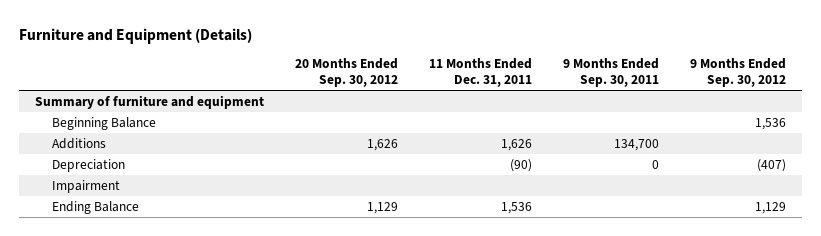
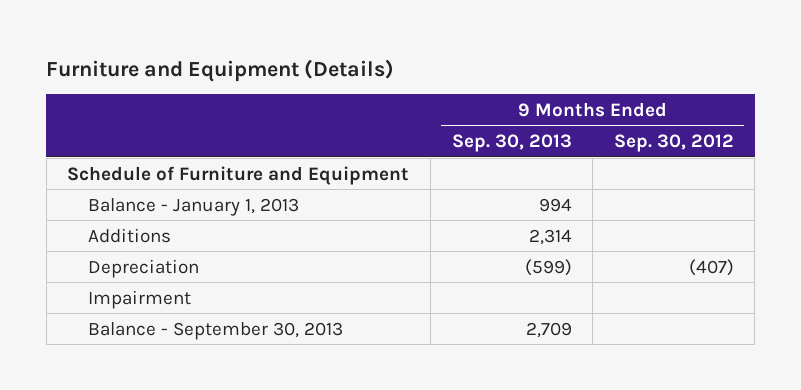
- | 20 Months Ended Sep. 30, 2012 | 11 Months Ended Dec. 31, 2011 | 9 Months Ended Sep. 30, 2011 | 9 Months Ended Sep. 30, 2012
+ | 9 Months Ended Sep. 30, 2013 | 9 Months Ended Sep. 30, 2012
- Summary of furniture and equipment
- Beginning Balance | | | | 1,536
+ Schedule of Furniture and Equipment
+ Balance - January 1, 2013 | 994 |
- Ending Balance | 1,129 | 1,536 | | 1,129
+ Balance - September 30, 2013 | 2,709 |

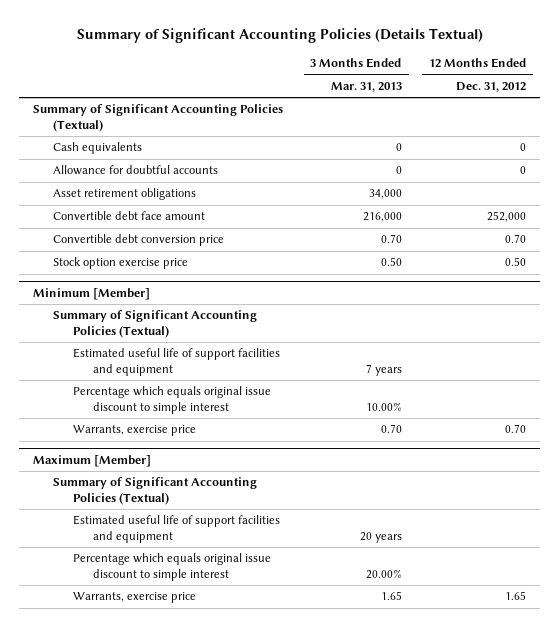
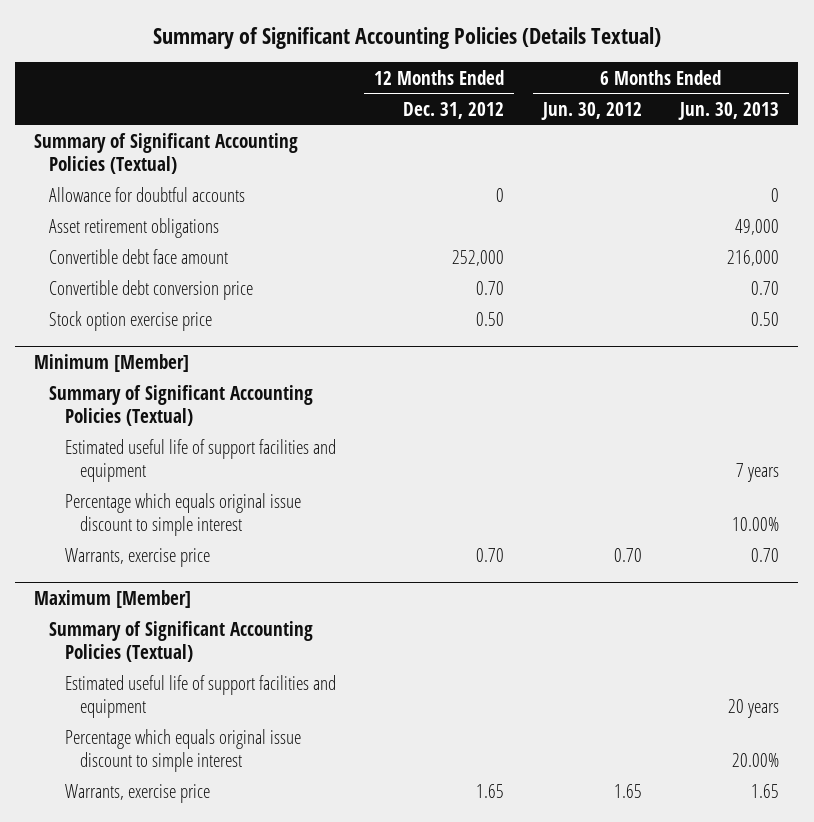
- | 3 Months Ended Mar. 31, 2013 | 12 Months Ended Dec. 31, 2012
+ | 12 Months Ended Dec. 31, 2012 | 6 Months Ended Jun. 30, 2012 | 6 Months Ended Jun. 30, 2013
- Cash equivalents | 0 | 0

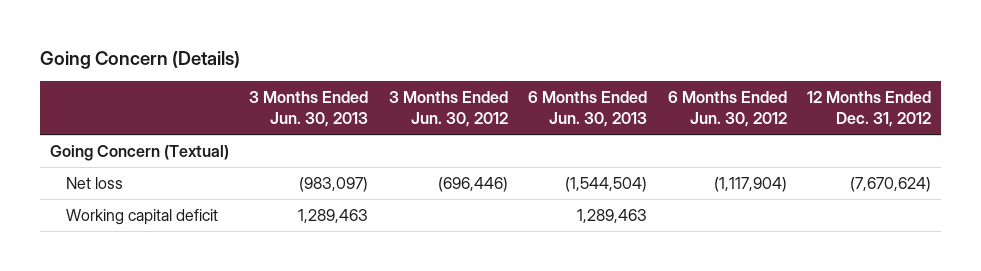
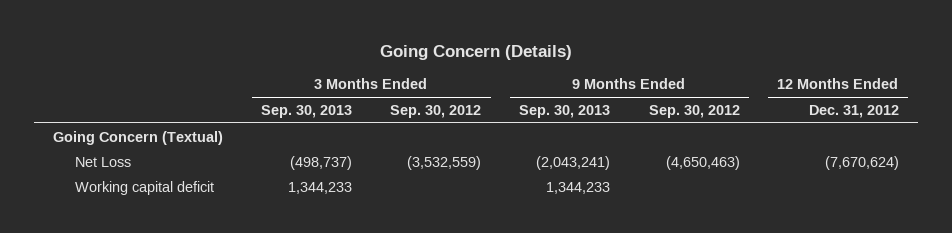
- | 3 Months Ended Jun. 30, 2013 | 3 Months Ended Jun. 30, 2012 | 6 Months Ended Jun. 30, 2013 | 6 Months Ended Jun. 30, 2012 | 12 Months Ended Dec. 31, 2012
+ | 3 Months Ended Sep. 30, 2013 | 3 Months Ended Sep. 30, 2012 | 9 Months Ended Sep. 30, 2013 | 9 Months Ended Sep. 30, 2012 | 12 Months Ended Dec. 31, 2012
- Net loss | (983,097) | (696,446) | (1,544,504) | (1,117,904) | (7,670,624)
+ Net Loss | (498,737) | (3,532,559) | (2,043,241) | (4,650,463) | (7,670,624)

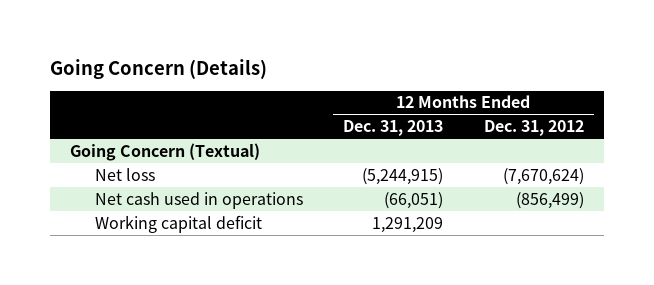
- | 3 Months Ended Sep. 30, 2013 | 3 Months Ended Sep. 30, 2012 | 9 Months Ended Sep. 30, 2013 | 9 Months Ended Sep. 30, 2012 | 12 Months Ended Dec. 31, 2012
+ | 12 Months Ended Dec. 31, 2013 | 12 Months Ended Dec. 31, 2012
- Net Loss | (498,737) | (3,532,559) | (2,043,241) | (4,650,463) | (7,670,624)
+ Net loss | (5,244,915) | (7,670,624)
+ Net cash used in operations | (66,051) | (856,499)

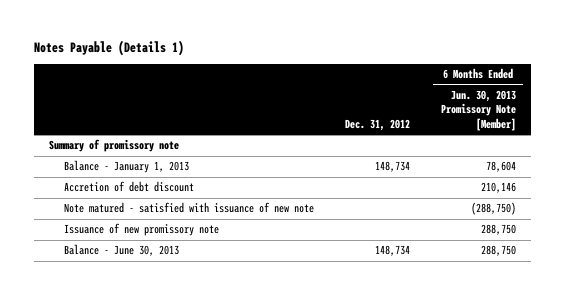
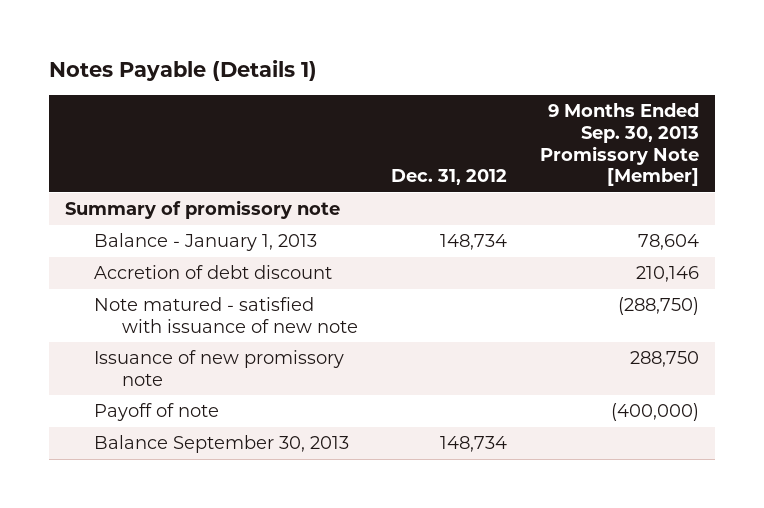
- | Dec. 31, 2012 | 6 Months Ended Jun. 30, 2013 Promissory Note [Member]
+ | Dec. 31, 2012 | 9 Months Ended Sep. 30, 2013 Promissory Note [Member]
- Balance - June 30, 2013 | 148,734 | 288,750
+ Payoff of note | | (400,000)
+ Balance September 30, 2013 | 148,734 |

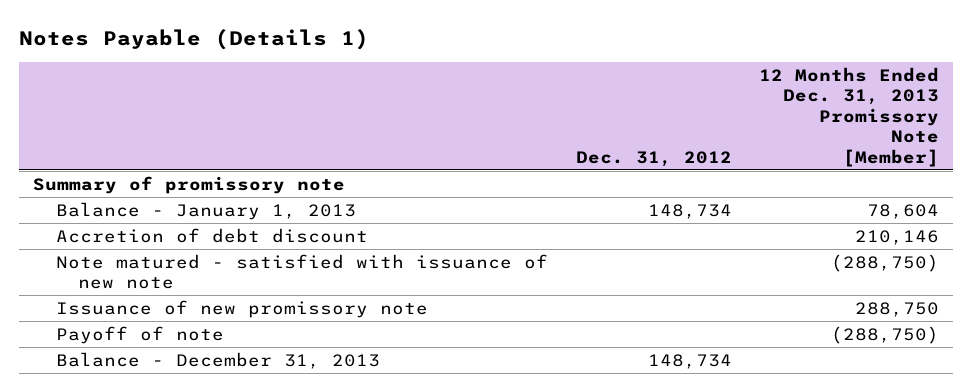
- | Dec. 31, 2012 | 9 Months Ended Sep. 30, 2013 Promissory Note [Member]
+ | Dec. 31, 2012 | 12 Months Ended Dec. 31, 2013 Promissory Note [Member]
- Balance September 30, 2013 | 148,734 |
+ Balance - December 31, 2013 | 148,734 |

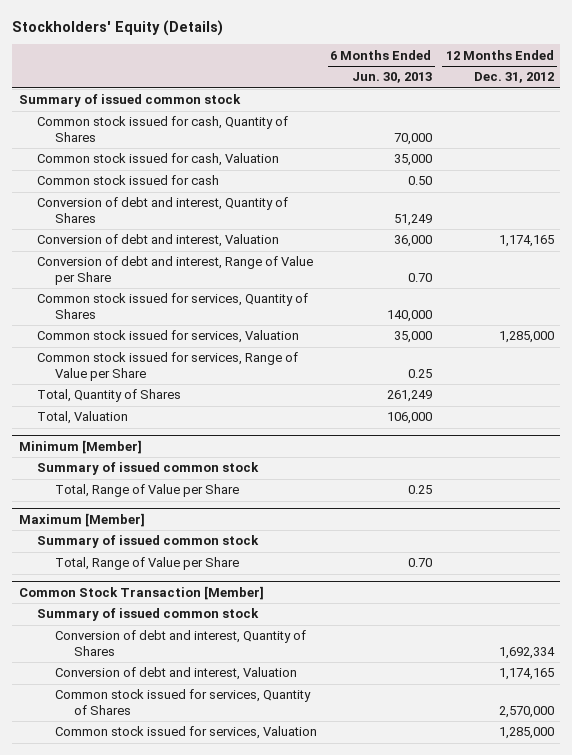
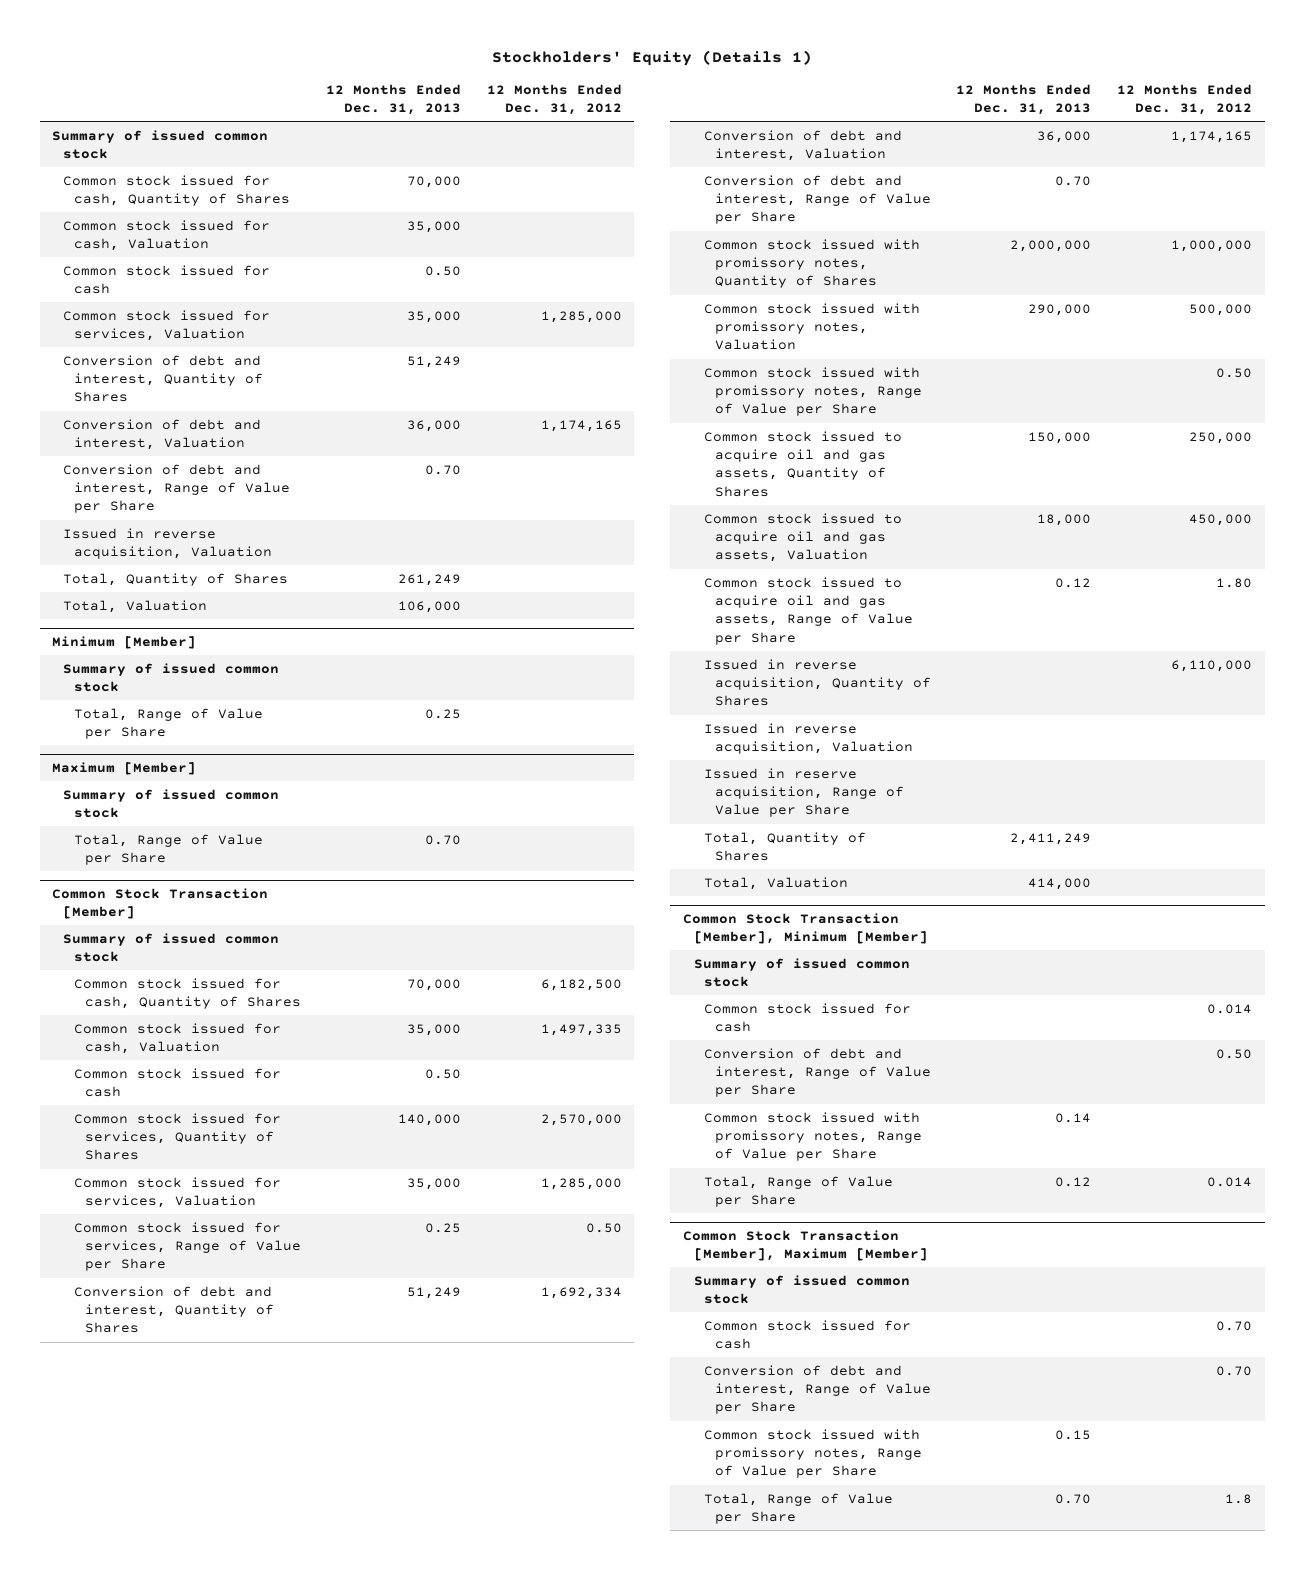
- Stockholders' Equity (Details)
+ Stockholders' Equity (Details 1)
- | 6 Months Ended Jun. 30, 2013 | 12 Months Ended Dec. 31, 2012
+ | 12 Months Ended Dec. 31, 2013 | 12 Months Ended Dec. 31, 2012
moved up: Common stock issued for services, Valuation | 35,000 | 1,285,000
- Common stock issued for services, Quantity of Shares | 140,000 |
- Common stock issued for services, Range of Value per Share | 0.25 |
+ Issued in reverse acquisition, Valuation
@ Common Stock Transaction [Member]
+ Common stock issued for cash, Quantity of Shares | 70,000 | 6,182,500
+ Common stock issued for cash, Valuation | 35,000 | 1,497,335
+ Common stock issued for cash | 0.50 |
+ Common stock issued for services, Range of Value per Share | 0.25 | 0.50
moved down: Conversion of debt and interest, Quantity of Shares | 51,249 | 1,692,334
moved down: Conversion of debt and interest, Valuation | 36,000 | 1,174,165
+ Conversion of debt and interest, Range of Value per Share | 0.70 |
+ Common stock issued with promissory notes, Quantity of Shares | 2,000,000 | 1,000,000
+ Common stock issued with promissory notes, Valuation | 290,000 | 500,000
+ Common stock issued with promissory notes, Range of Value per Share | | 0.50
+ Common stock issued to acquire oil and gas assets, Quantity of Shares | 150,000 | 250,000
+ Common stock issued to acquire oil and gas assets, Valuation | 18,000 | 450,000
+ Common stock issued to acquire oil and gas assets, Range of Value per Share | 0.12 | 1.80
+ Issued in reverse acquisition, Quantity of Shares | | 6,110,000
+ Issued in reverse acquisition, Valuation
+ Issued in reserve acquisition, Range of Value per Share
+ Total, Quantity of Shares | 2,411,249 |
+ Total, Valuation | 414,000 |
+ Common Stock Transaction [Member], Minimum [Member]
+ Summary of issued common stock
+ Common stock issued for cash | | 0.014
+ Conversion of debt and interest, Range of Value per Share | | 0.50
+ Common stock issued with promissory notes, Range of Value per Share | 0.14 |
+ Total, Range of Value per Share | 0.12 | 0.014
+ Common Stock Transaction [Member], Maximum [Member]
+ Summary of issued common stock
+ Common stock issued for cash | | 0.70
+ Conversion of debt and interest, Range of Value per Share | | 0.70
+ Common stock issued with promissory notes, Range of Value per Share | 0.15 |
+ Total, Range of Value per Share | 0.70 | 1.8

